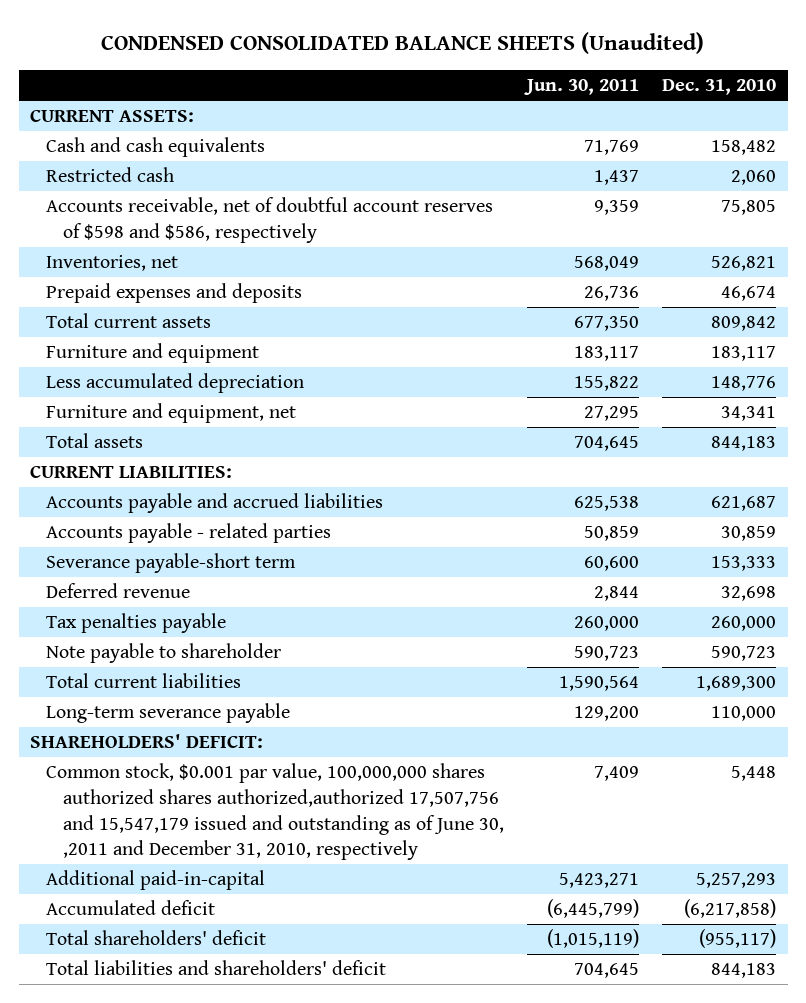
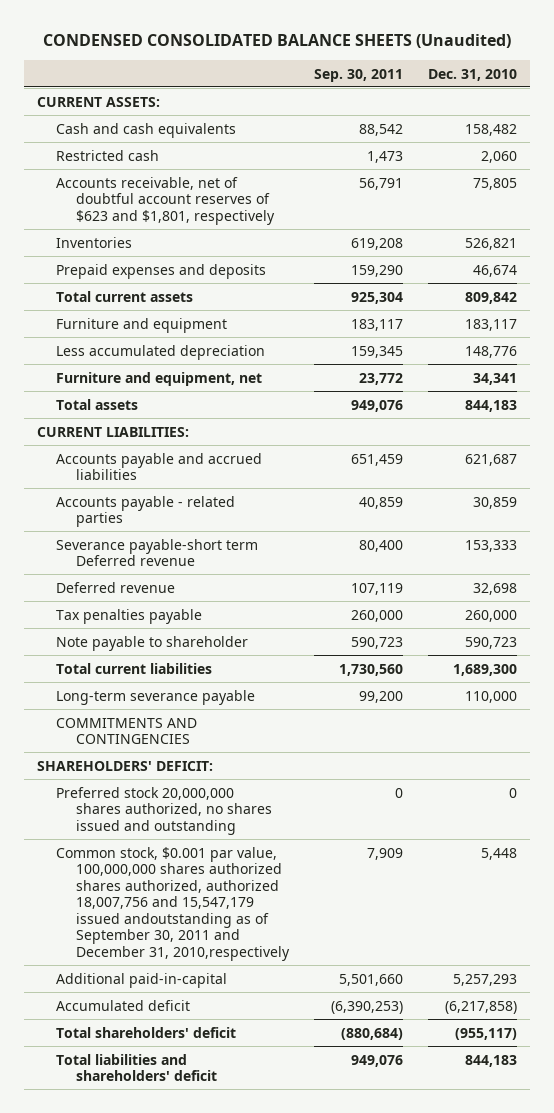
- | Jun. 30, 2011 | Dec. 31, 2010
+ | Sep. 30, 2011 | Dec. 31, 2010
- Accounts receivable, net of doubtful account reserves of $598 and $586, respectively | 9,359 | 75,805
- Inventories, net | 568,049 | 526,821
+ Accounts receivable, net of doubtful account reserves of $623 and $1,801, respectively | 56,791 | 75,805
+ Inventories | 619,208 | 526,821
- Severance payable-short term | 60,600 | 153,333
+ Severance payable-short term Deferred revenue | 80,400 | 153,333
+ COMMITMENTS AND CONTINGENCIES
- Common stock, $0.001 par value, 100,000,000 shares authorized shares authorized,authorized 17,507,756 and 15,547,179 issued and outstanding as of June 30, ,2011 and December 31, 2010, respectively | 7,409 | 5,448
+ Preferred stock 20,000,000 shares authorized, no shares issued and outstanding | 0 | 0
+ Common stock, $0.001 par value, 100,000,000 shares authorized shares authorized, authorized 18,007,756 and 15,547,179 issued andoutstanding as of September 30, 2011 and December 31, 2010,respectively | 7,909 | 5,448

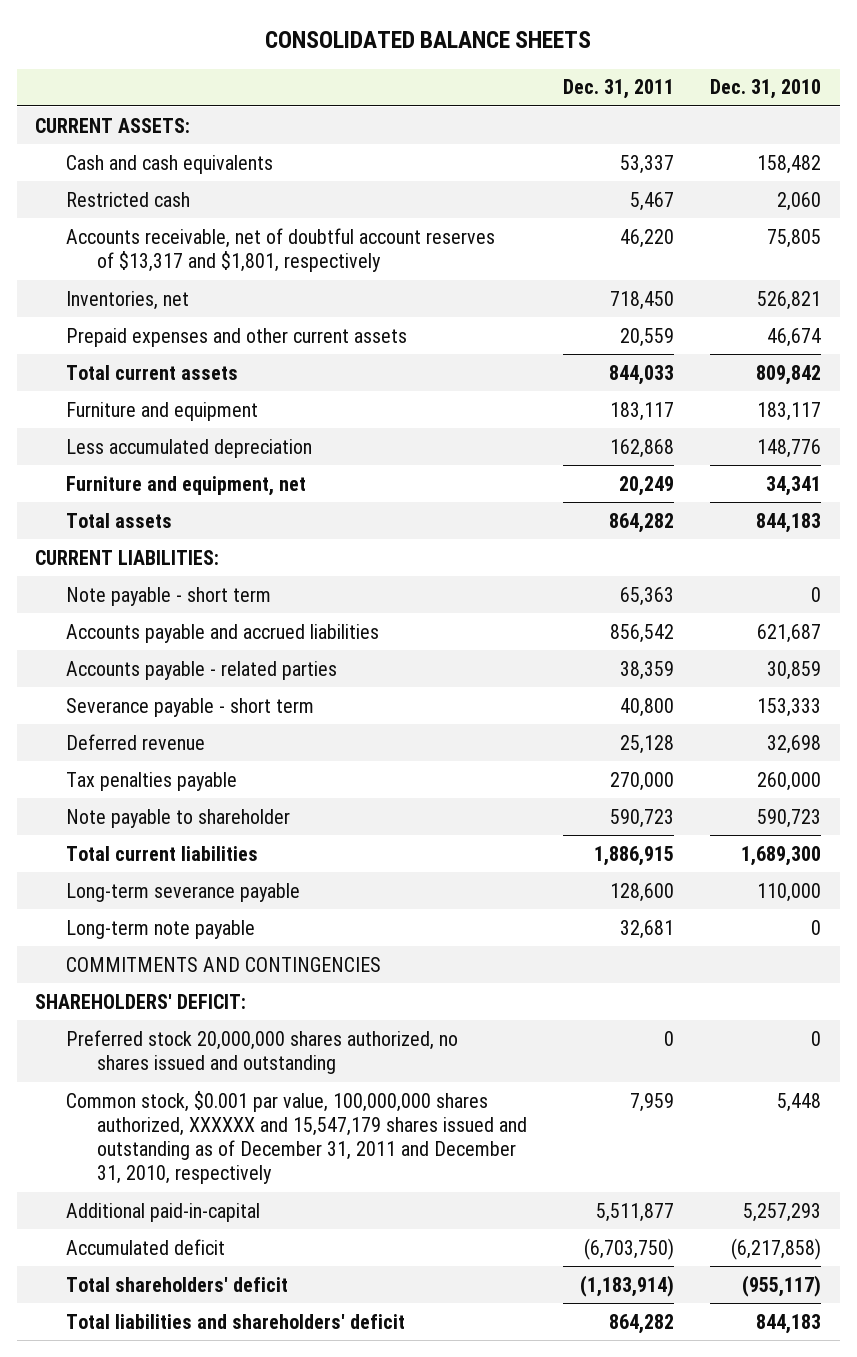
- CONDENSED CONSOLIDATED BALANCE SHEETS (Unaudited)
+ CONSOLIDATED BALANCE SHEETS
- | Sep. 30, 2011 | Dec. 31, 2010
+ | Dec. 31, 2011 | Dec. 31, 2010
- Accounts receivable, net of doubtful account reserves of $623 and $1,801, respectively | 56,791 | 75,805
- Inventories | 619,208 | 526,821
- Prepaid expenses and deposits | 159,290 | 46,674
+ Accounts receivable, net of doubtful account reserves of $13,317 and $1,801, respectively | 46,220 | 75,805
+ Inventories, net | 718,450 | 526,821
+ Prepaid expenses and other current assets | 20,559 | 46,674
+ Note payable - short term | 65,363 | 0
- Severance payable-short term Deferred revenue | 80,400 | 153,333
+ Severance payable - short term | 40,800 | 153,333
+ Long-term note payable | 32,681 | 0
- Common stock, $0.001 par value, 100,000,000 shares authorized shares authorized, authorized 18,007,756 and 15,547,179 issued andoutstanding as of September 30, 2011 and December 31, 2010,respectively | 7,909 | 5,448
+ Common stock, $0.001 par value, 100,000,000 shares authorized, XXXXXX and 15,547,179 shares issued and outstanding as of December 31, 2011 and December 31, 2010, respectively | 7,959 | 5,448

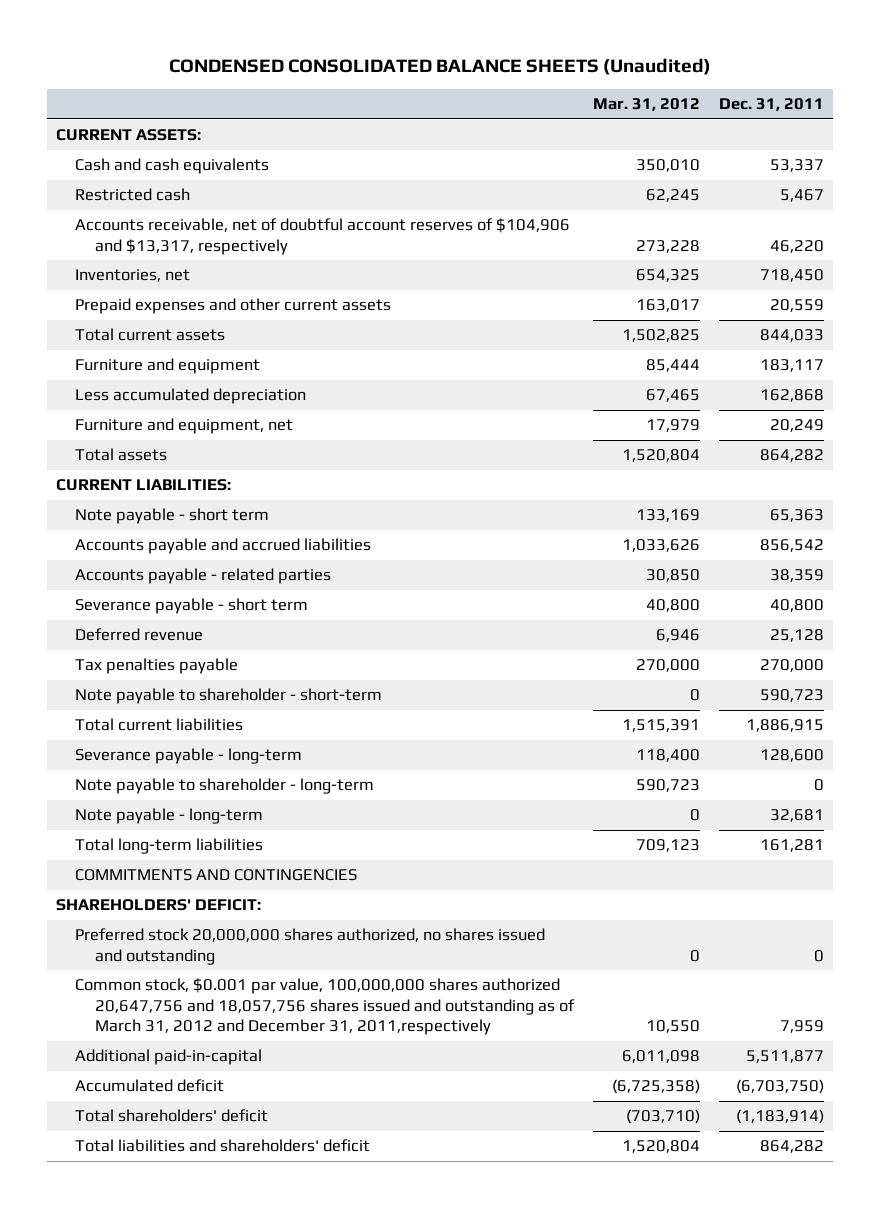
- CONSOLIDATED BALANCE SHEETS
+ CONDENSED CONSOLIDATED BALANCE SHEETS (Unaudited)
- | Dec. 31, 2011 | Dec. 31, 2010
+ | Mar. 31, 2012 | Dec. 31, 2011
- Accounts receivable, net of doubtful account reserves of $13,317 and $1,801, respectively | 46,220 | 75,805
+ Accounts receivable, net of doubtful account reserves of $104,906 and $13,317, respectively | 273,228 | 46,220
- Note payable to shareholder | 590,723 | 590,723
+ Note payable to shareholder - short-term | 0 | 590,723
- Long-term severance payable | 128,600 | 110,000
- Long-term note payable | 32,681 | 0
+ Severance payable - long-term | 118,400 | 128,600
+ Note payable to shareholder - long-term | 590,723 | 0
+ Note payable - long-term | 0 | 32,681
+ Total long-term liabilities | 709,123 | 161,281
- Common stock, $0.001 par value, 100,000,000 shares authorized, XXXXXX and 15,547,179 shares issued and outstanding as of December 31, 2011 and December 31, 2010, respectively | 7,959 | 5,448
+ Common stock, $0.001 par value, 100,000,000 shares authorized 20,647,756 and 18,057,756 shares issued and outstanding as of March 31, 2012 and December 31, 2011,respectively | 10,550 | 7,959

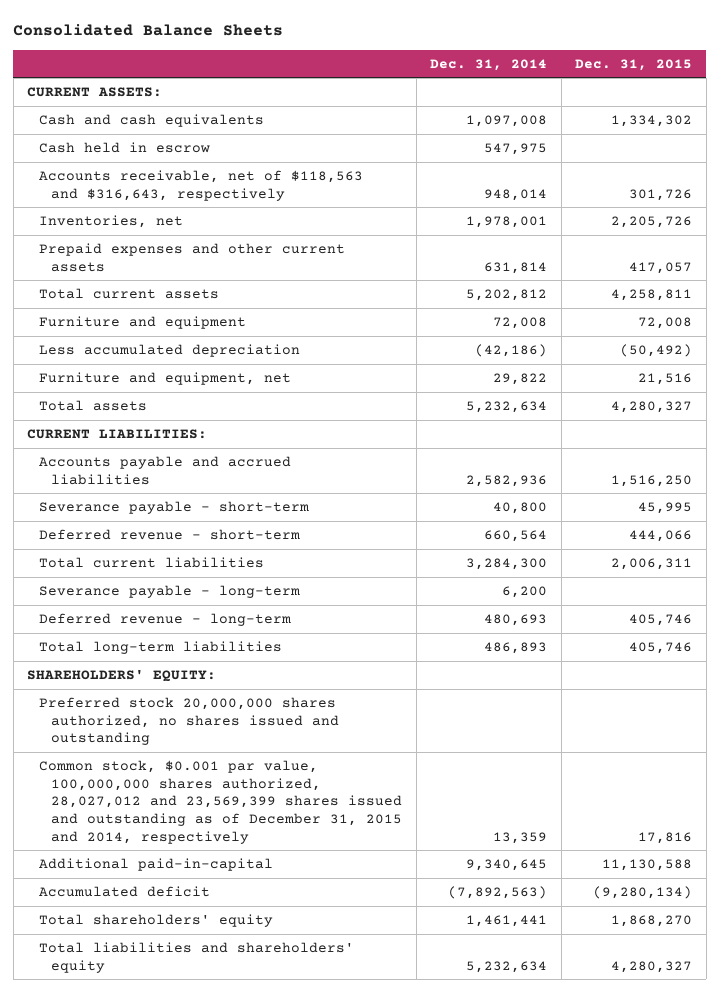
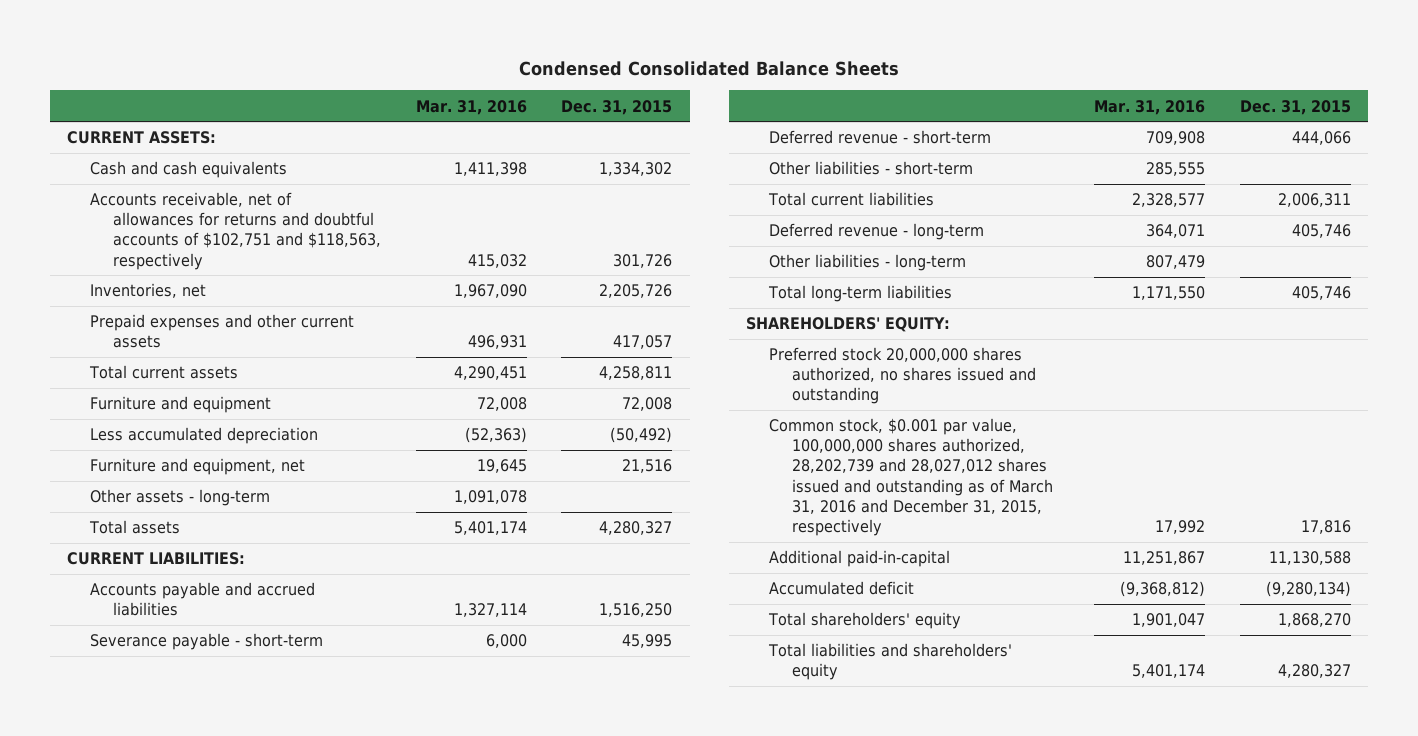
- Consolidated Balance Sheets
+ Condensed Consolidated Balance Sheets
- | Dec. 31, 2014 | Dec. 31, 2015
+ | Mar. 31, 2016 | Dec. 31, 2015
- Cash held in escrow | 547,975 |
- Accounts receivable, net of $118,563 and $316,643, respectively | 948,014 | 301,726
+ Accounts receivable, net of allowances for returns and doubtful accounts of $102,751 and $118,563, respectively | 415,032 | 301,726
+ Other assets - long-term | 1,091,078 |
+ Other liabilities - short-term | 285,555 |
- Severance payable - long-term | 6,200 |
+ Other liabilities - long-term | 807,479 |
- Common stock, $0.001 par value, 100,000,000 shares authorized, 28,027,012 and 23,569,399 shares issued and outstanding as of December 31, 2015 and 2014, respectively | 13,359 | 17,816
+ Common stock, $0.001 par value, 100,000,000 shares authorized, 28,202,739 and 28,027,012 shares issued and outstanding as of March 31, 2016 and December 31, 2015, respectively | 17,992 | 17,816

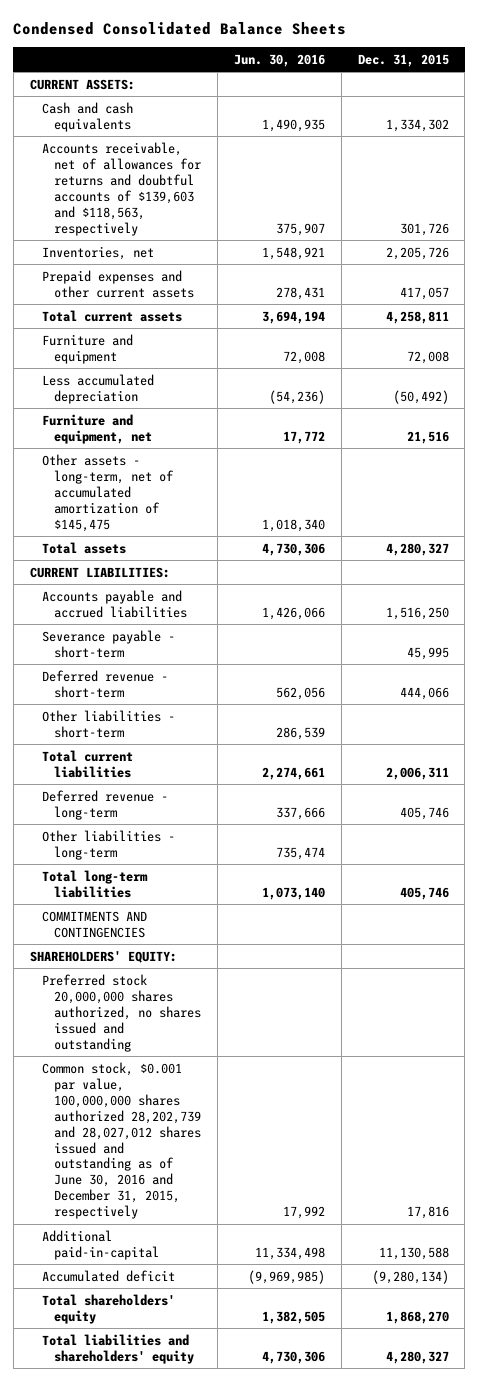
- | Mar. 31, 2016 | Dec. 31, 2015
+ | Jun. 30, 2016 | Dec. 31, 2015
- Accounts receivable, net of allowances for returns and doubtful accounts of $102,751 and $118,563, respectively | 415,032 | 301,726
+ Accounts receivable, net of allowances for returns and doubtful accounts of $139,603 and $118,563, respectively | 375,907 | 301,726
- Other assets - long-term | 1,091,078 |
+ Other assets - long-term, net of accumulated amortization of $145,475 | 1,018,340 |
+ COMMITMENTS AND CONTINGENCIES
- Common stock, $0.001 par value, 100,000,000 shares authorized, 28,202,739 and 28,027,012 shares issued and outstanding as of March 31, 2016 and December 31, 2015, respectively | 17,992 | 17,816
+ Common stock, $0.001 par value, 100,000,000 shares authorized 28,202,739 and 28,027,012 shares issued and outstanding as of June 30, 2016 and December 31, 2015, respectively | 17,992 | 17,816

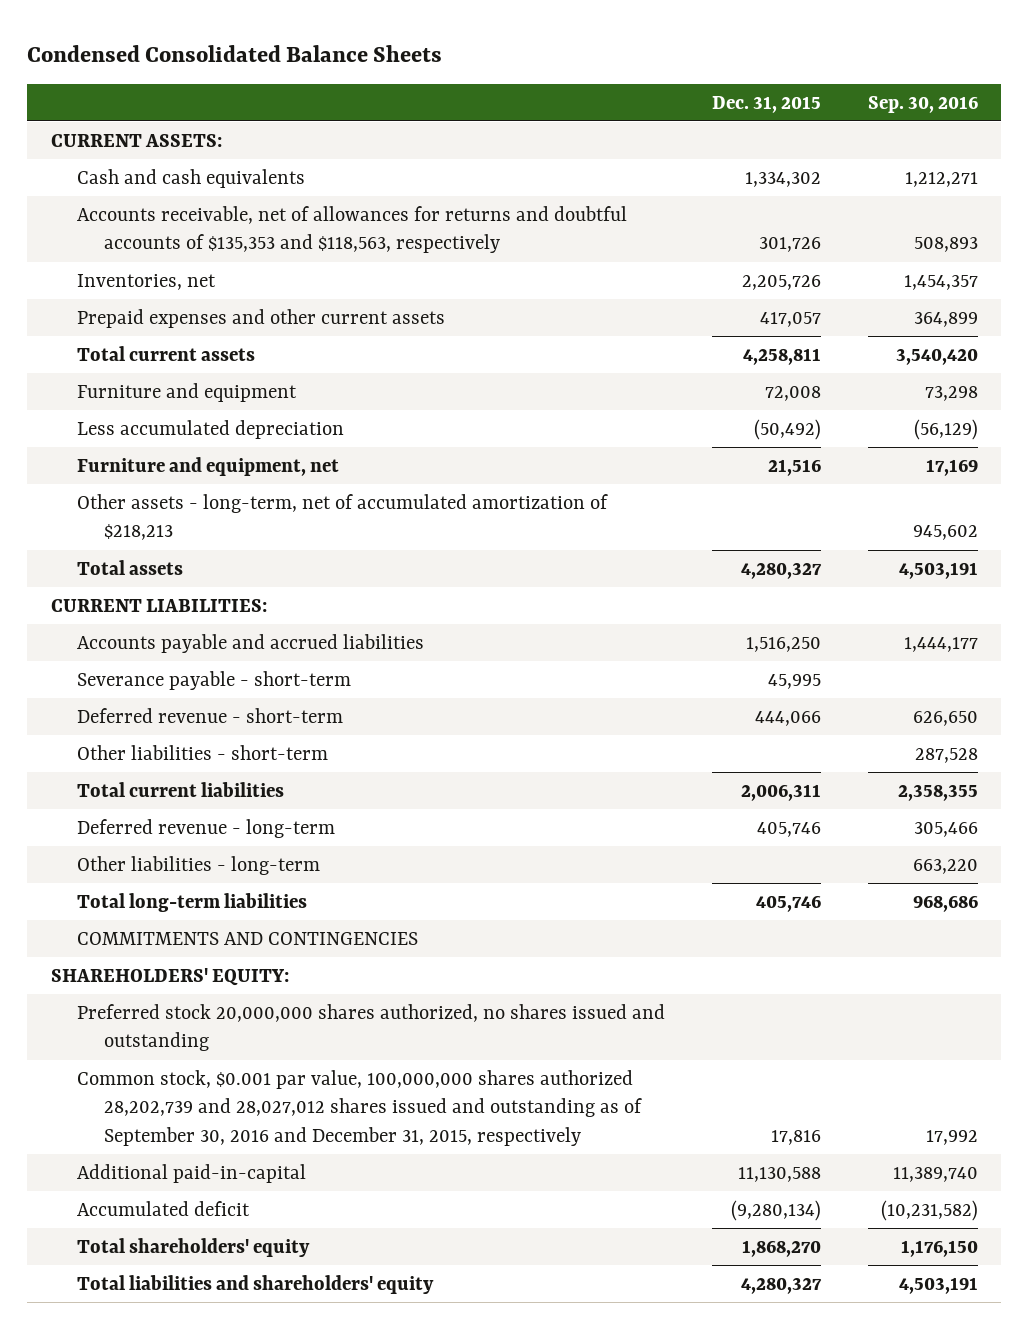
- | Jun. 30, 2016 | Dec. 31, 2015
+ | Dec. 31, 2015 | Sep. 30, 2016
- Accounts receivable, net of allowances for returns and doubtful accounts of $139,603 and $118,563, respectively | 375,907 | 301,726
+ Accounts receivable, net of allowances for returns and doubtful accounts of $135,353 and $118,563, respectively | 301,726 | 508,893
- Other assets - long-term, net of accumulated amortization of $145,475 | 1,018,340 |
+ Other assets - long-term, net of accumulated amortization of $218,213 | | 945,602
- Common stock, $0.001 par value, 100,000,000 shares authorized 28,202,739 and 28,027,012 shares issued and outstanding as of June 30, 2016 and December 31, 2015, respectively | 17,992 | 17,816
+ Common stock, $0.001 par value, 100,000,000 shares authorized 28,202,739 and 28,027,012 shares issued and outstanding as of September 30, 2016 and December 31, 2015, respectively | 17,816 | 17,992

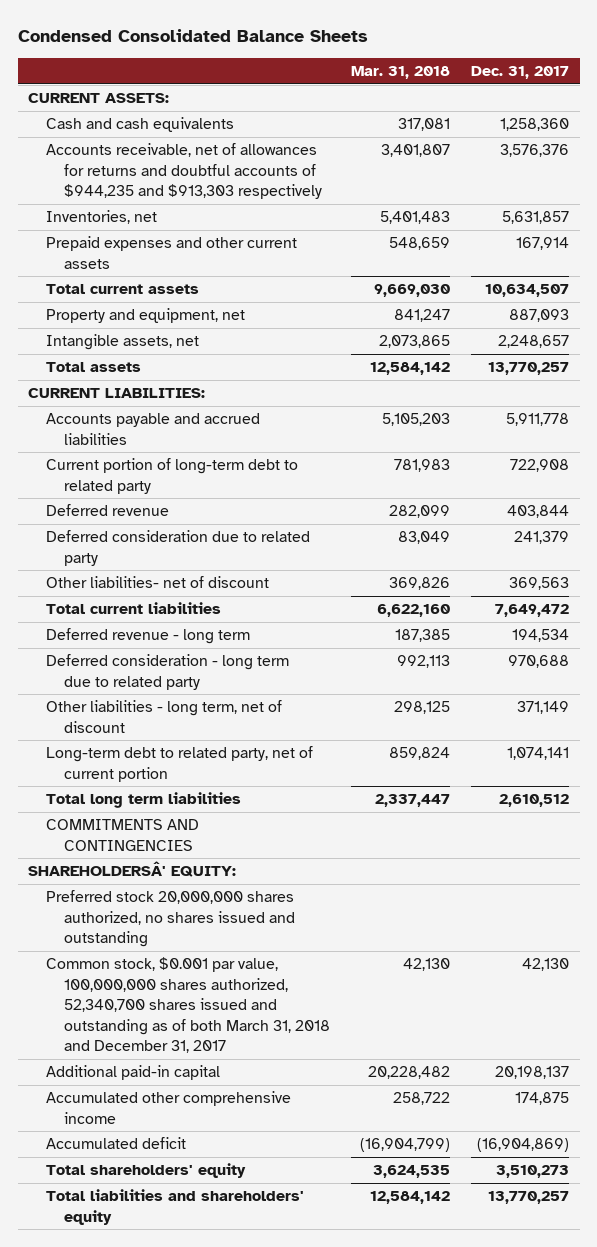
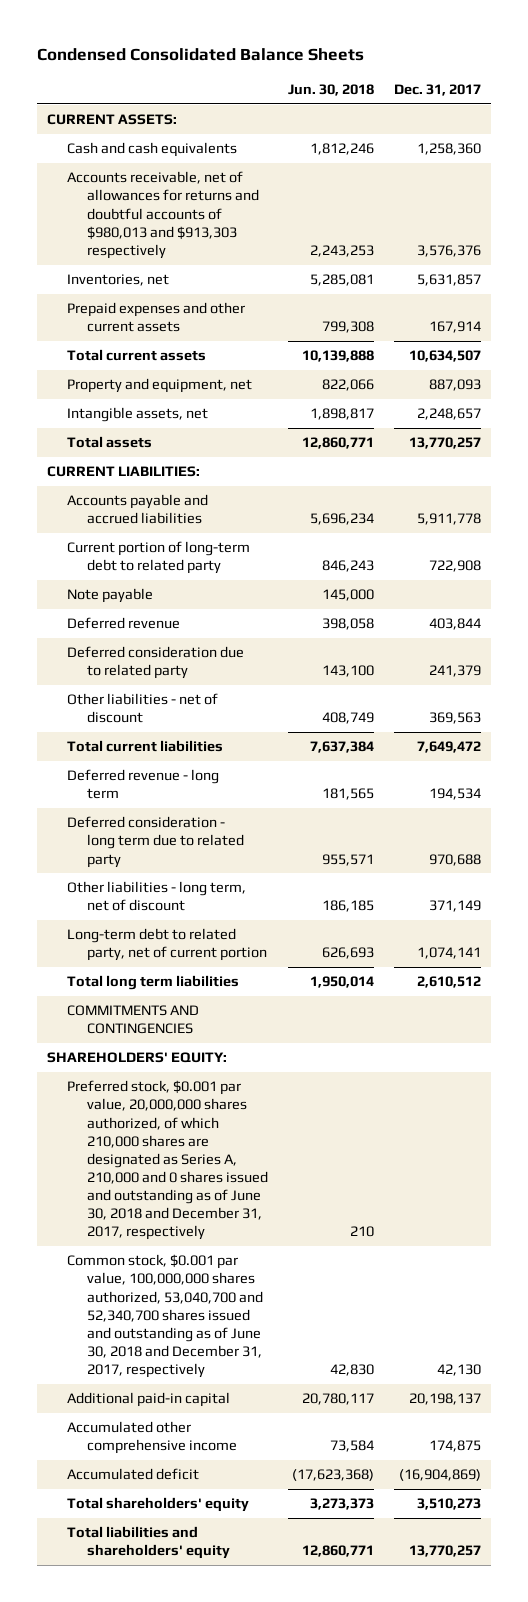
- | Mar. 31, 2018 | Dec. 31, 2017
+ | Jun. 30, 2018 | Dec. 31, 2017
- Accounts receivable, net of allowances for returns and doubtful accounts of $944,235 and $913,303 respectively | 3,401,807 | 3,576,376
+ Accounts receivable, net of allowances for returns and doubtful accounts of $980,013 and $913,303 respectively | 2,243,253 | 3,576,376
+ Note payable | 145,000 |
- Other liabilities- net of discount | 369,826 | 369,563
+ Other liabilities - net of discount | 408,749 | 369,563
- SHAREHOLDERSÂ' EQUITY:
- Preferred stock 20,000,000 shares authorized, no shares issued and outstanding
- Common stock, $0.001 par value, 100,000,000 shares authorized, 52,340,700 shares issued and outstanding as of both March 31, 2018 and December 31, 2017 | 42,130 | 42,130
+ SHAREHOLDERS' EQUITY:
+ Preferred stock, $0.001 par value, 20,000,000 shares authorized, of which 210,000 shares are designated as Series A, 210,000 and 0 shares issued and outstanding as of June 30, 2018 and December 31, 2017, respectively | 210 |
+ Common stock, $0.001 par value, 100,000,000 shares authorized, 53,040,700 and 52,340,700 shares issued and outstanding as of June 30, 2018 and December 31, 2017, respectively | 42,830 | 42,130

